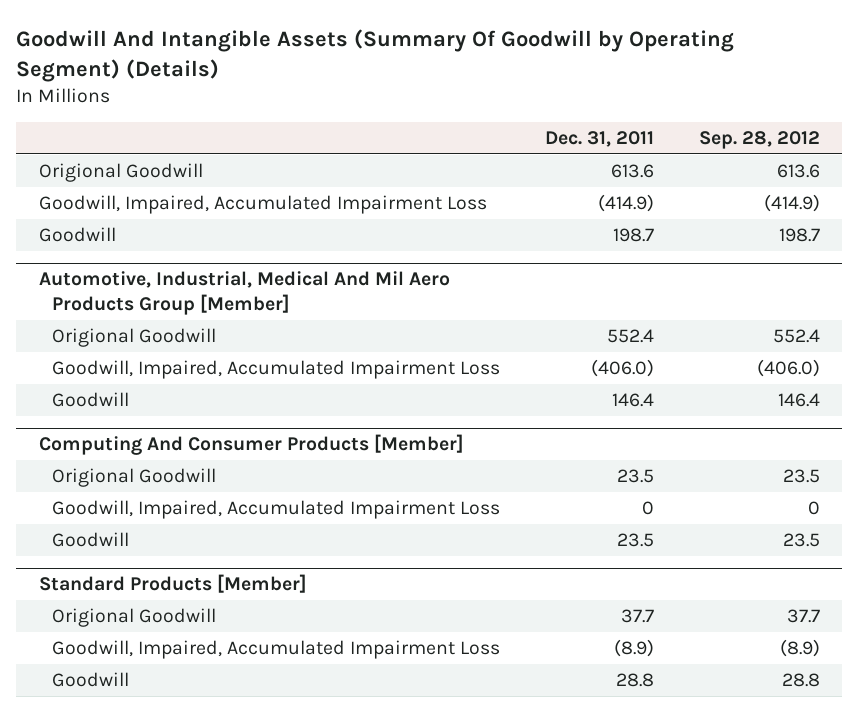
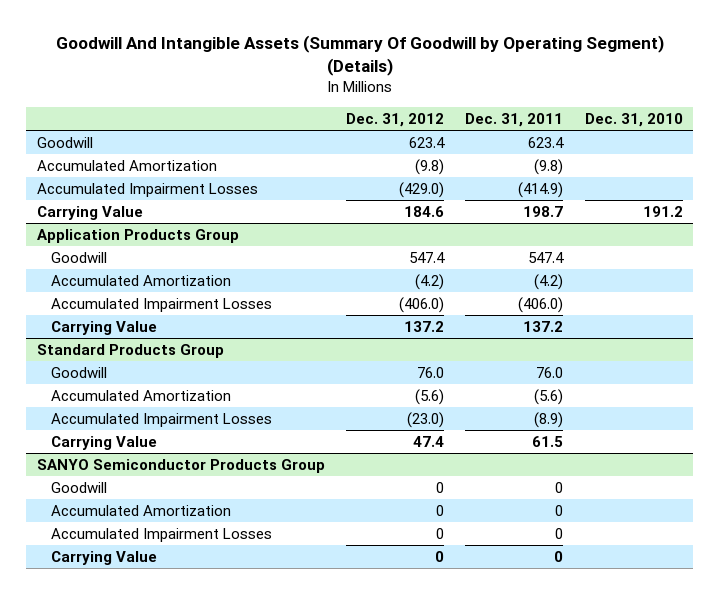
- | Dec. 31, 2011 | Sep. 28, 2012
+ | Dec. 31, 2012 | Dec. 31, 2011 | Dec. 31, 2010
- Origional Goodwill | 613.6 | 613.6
- Goodwill, Impaired, Accumulated Impairment Loss | (414.9) | (414.9)
- Goodwill | 198.7 | 198.7
- Automotive, Industrial, Medical And Mil Aero Products Group [Member]
- Origional Goodwill | 552.4 | 552.4
- Goodwill, Impaired, Accumulated Impairment Loss | (406.0) | (406.0)
- Goodwill | 146.4 | 146.4
- Computing And Consumer Products [Member]
- Origional Goodwill | 23.5 | 23.5
- Goodwill, Impaired, Accumulated Impairment Loss | 0 | 0
- Goodwill | 23.5 | 23.5
- Standard Products [Member]
- Origional Goodwill | 37.7 | 37.7
- Goodwill, Impaired, Accumulated Impairment Loss | (8.9) | (8.9)
- Goodwill | 28.8 | 28.8
+ Goodwill | 623.4 | 623.4 |
+ Accumulated Amortization | (9.8) | (9.8) |
+ Accumulated Impairment Losses | (429.0) | (414.9) |
+ Carrying Value | 184.6 | 198.7 | 191.2
+ Application Products Group
+ Goodwill | 547.4 | 547.4 |
+ Accumulated Amortization | (4.2) | (4.2) |
+ Accumulated Impairment Losses | (406.0) | (406.0) |
+ Carrying Value | 137.2 | 137.2 |
+ Standard Products Group
+ Goodwill | 76.0 | 76.0 |
+ Accumulated Amortization | (5.6) | (5.6) |
+ Accumulated Impairment Losses | (23.0) | (8.9) |
+ Carrying Value | 47.4 | 61.5 |
+ SANYO Semiconductor Products Group
+ Goodwill | 0 | 0 |
+ Accumulated Amortization | 0 | 0 |
+ Accumulated Impairment Losses | 0 | 0 |
+ Carrying Value | 0 | 0 |

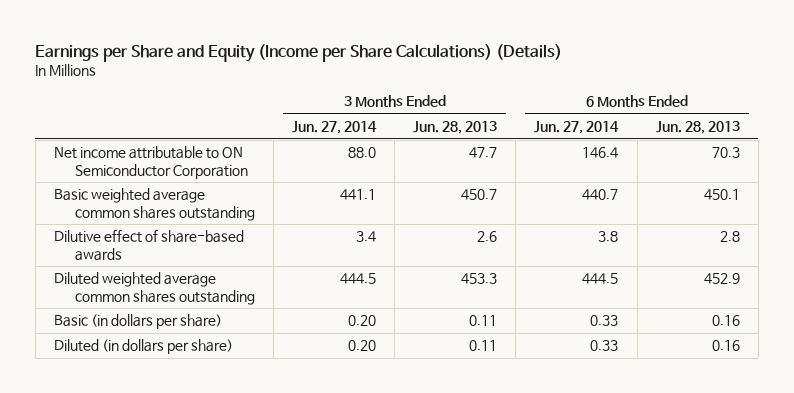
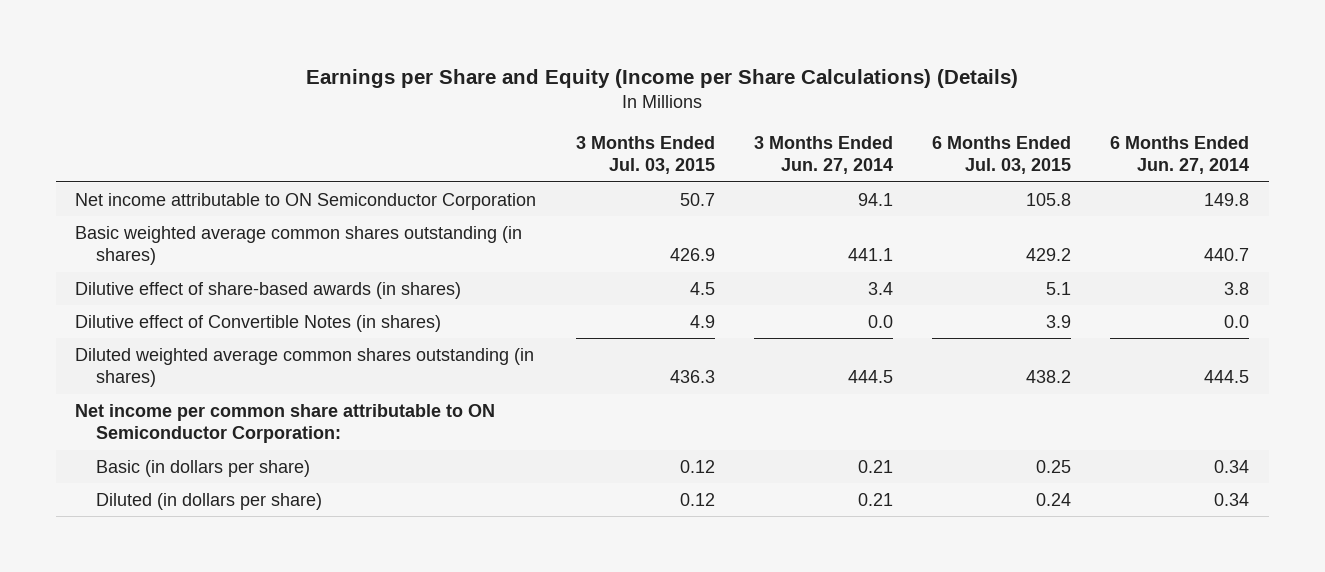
- | 3 Months Ended Jun. 27, 2014 | 3 Months Ended Jun. 28, 2013 | 6 Months Ended Jun. 27, 2014 | 6 Months Ended Jun. 28, 2013
+ | 3 Months Ended Jul. 03, 2015 | 3 Months Ended Jun. 27, 2014 | 6 Months Ended Jul. 03, 2015 | 6 Months Ended Jun. 27, 2014
- Net income attributable to ON Semiconductor Corporation | 88.0 | 47.7 | 146.4 | 70.3
- Basic weighted average common shares outstanding | 441.1 | 450.7 | 440.7 | 450.1
- Dilutive effect of share-based awards | 3.4 | 2.6 | 3.8 | 2.8
- Diluted weighted average common shares outstanding | 444.5 | 453.3 | 444.5 | 452.9
- Basic (in dollars per share) | 0.20 | 0.11 | 0.33 | 0.16
- Diluted (in dollars per share) | 0.20 | 0.11 | 0.33 | 0.16
+ Net income attributable to ON Semiconductor Corporation | 50.7 | 94.1 | 105.8 | 149.8
+ Basic weighted average common shares outstanding (in shares) | 426.9 | 441.1 | 429.2 | 440.7
+ Dilutive effect of share-based awards (in shares) | 4.5 | 3.4 | 5.1 | 3.8
+ Dilutive effect of Convertible Notes (in shares) | 4.9 | 0.0 | 3.9 | 0.0
+ Diluted weighted average common shares outstanding (in shares) | 436.3 | 444.5 | 438.2 | 444.5
+ Net income per common share attributable to ON Semiconductor Corporation:
+ Basic (in dollars per share) | 0.12 | 0.21 | 0.25 | 0.34
+ Diluted (in dollars per share) | 0.12 | 0.21 | 0.24 | 0.34

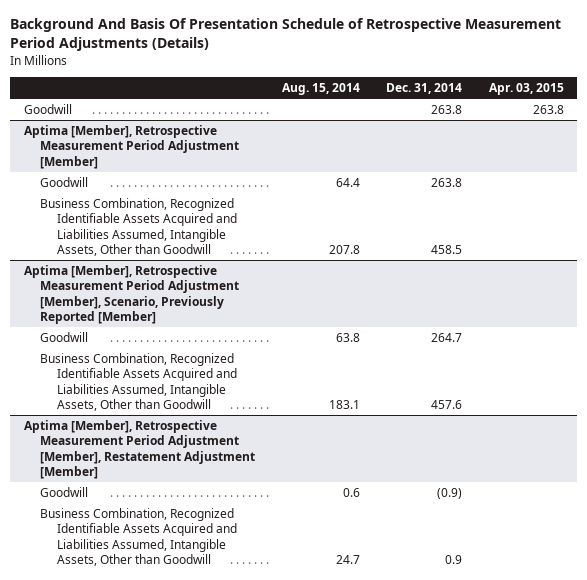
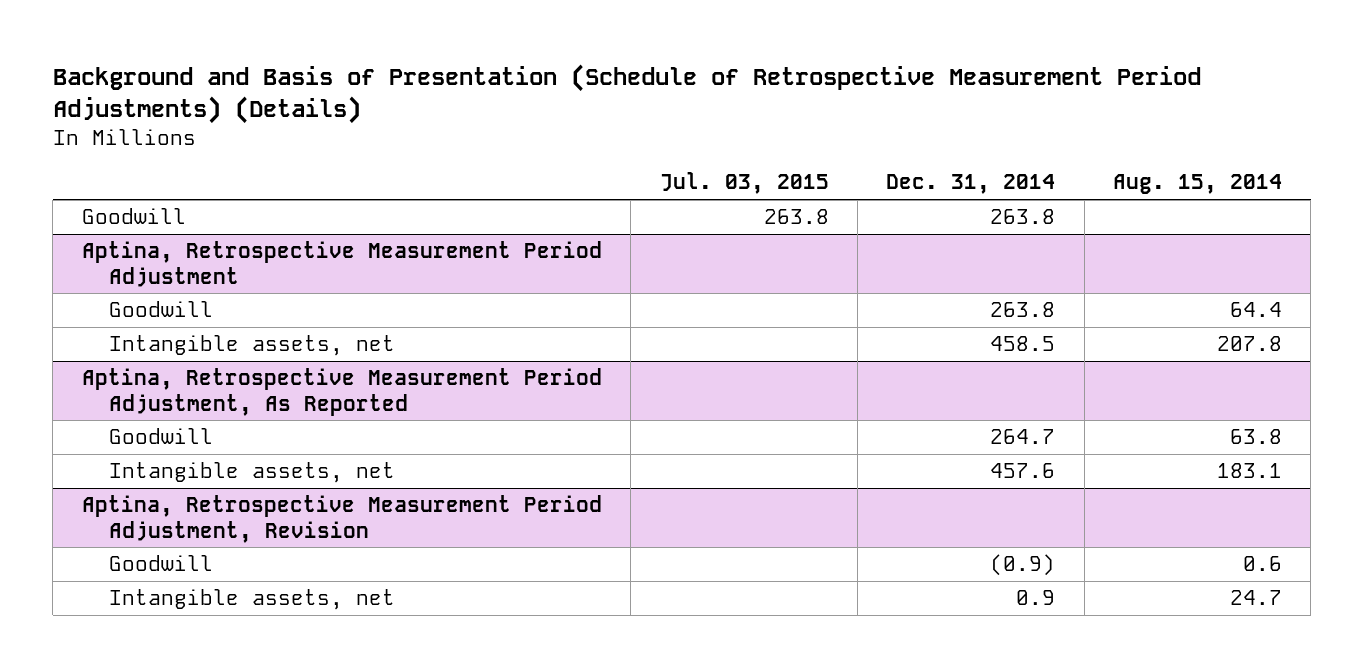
- Background And Basis Of Presentation Schedule of Retrospective Measurement Period Adjustments (Details)
+ Background and Basis of Presentation (Schedule of Retrospective Measurement Period Adjustments) (Details)
- | Aug. 15, 2014 | Dec. 31, 2014 | Apr. 03, 2015
+ | Jul. 03, 2015 | Dec. 31, 2014 | Aug. 15, 2014
- Aptima [Member], Retrospective Measurement Period Adjustment [Member]
+ Aptina, Retrospective Measurement Period Adjustment
- Business Combination, Recognized Identifiable Assets Acquired and Liabilities Assumed, Intangible Assets, Other than Goodwill | 207.8 | 458.5 |
- Aptima [Member], Retrospective Measurement Period Adjustment [Member], Scenario, Previously Reported [Member]
+ Intangible assets, net | | 458.5 | 207.8
+ Aptina, Retrospective Measurement Period Adjustment, As Reported
- Business Combination, Recognized Identifiable Assets Acquired and Liabilities Assumed, Intangible Assets, Other than Goodwill | 183.1 | 457.6 |
- Aptima [Member], Retrospective Measurement Period Adjustment [Member], Restatement Adjustment [Member]
+ Intangible assets, net | | 457.6 | 183.1
+ Aptina, Retrospective Measurement Period Adjustment, Revision
- Business Combination, Recognized Identifiable Assets Acquired and Liabilities Assumed, Intangible Assets, Other than Goodwill | 24.7 | 0.9 |
+ Intangible assets, net | | 0.9 | 24.7

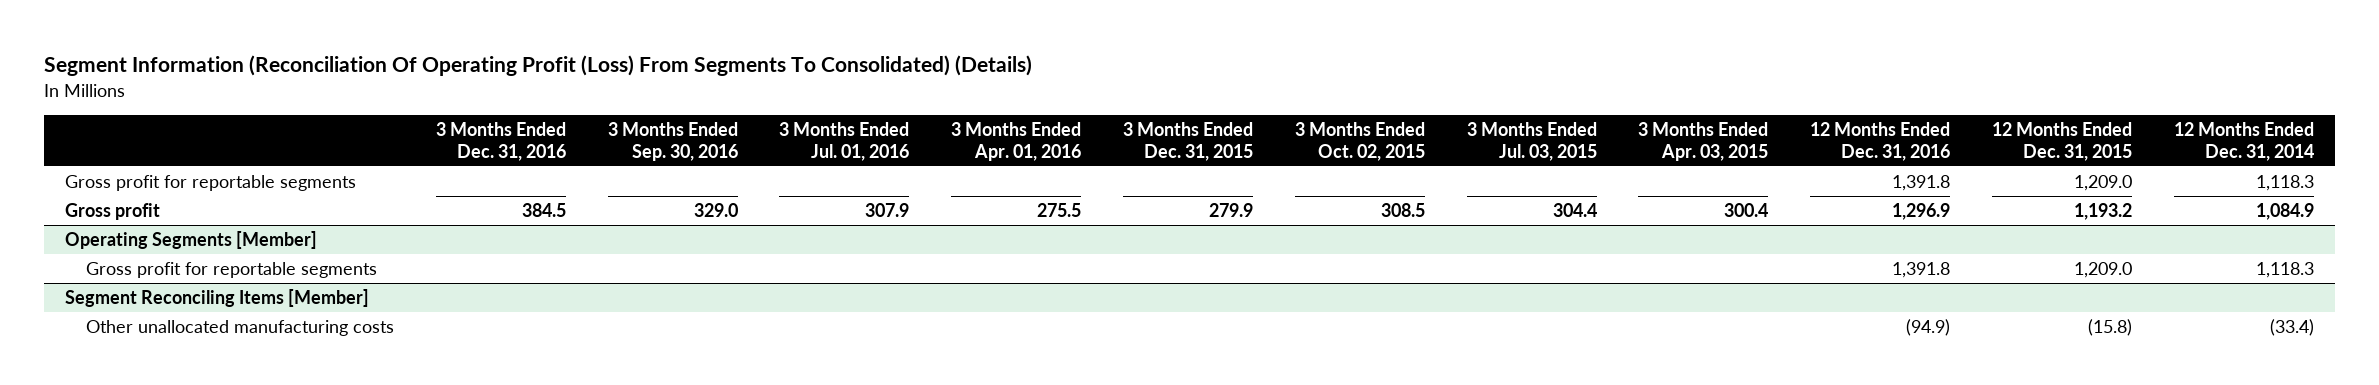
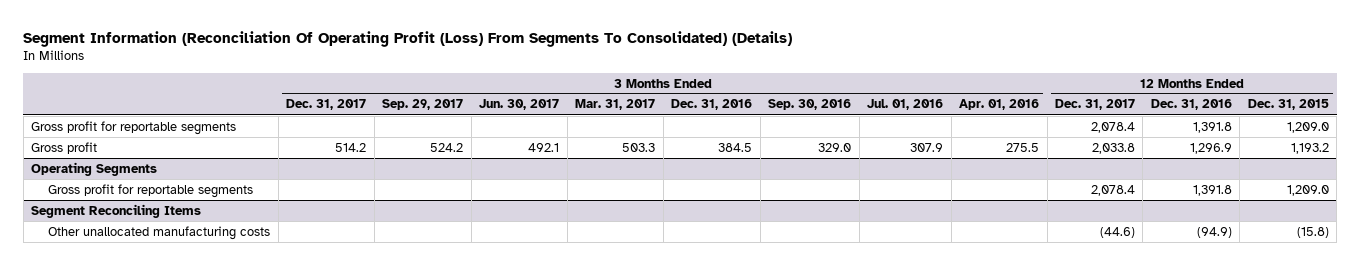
- | 3 Months Ended Dec. 31, 2016 | 3 Months Ended Sep. 30, 2016 | 3 Months Ended Jul. 01, 2016 | 3 Months Ended Apr. 01, 2016 | 3 Months Ended Dec. 31, 2015 | 3 Months Ended Oct. 02, 2015 | 3 Months Ended Jul. 03, 2015 | 3 Months Ended Apr. 03, 2015 | 12 Months Ended Dec. 31, 2016 | 12 Months Ended Dec. 31, 2015 | 12 Months Ended Dec. 31, 2014
+ | 3 Months Ended Dec. 31, 2017 | 3 Months Ended Sep. 29, 2017 | 3 Months Ended Jun. 30, 2017 | 3 Months Ended Mar. 31, 2017 | 3 Months Ended Dec. 31, 2016 | 3 Months Ended Sep. 30, 2016 | 3 Months Ended Jul. 01, 2016 | 3 Months Ended Apr. 01, 2016 | 12 Months Ended Dec. 31, 2017 | 12 Months Ended Dec. 31, 2016 | 12 Months Ended Dec. 31, 2015
- Operating Segments [Member]
+ Operating Segments
- Segment Reconciling Items [Member]
+ Segment Reconciling Items

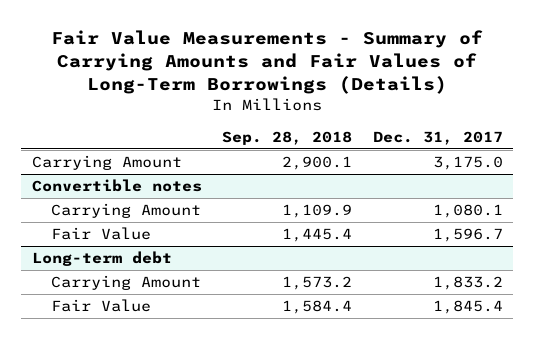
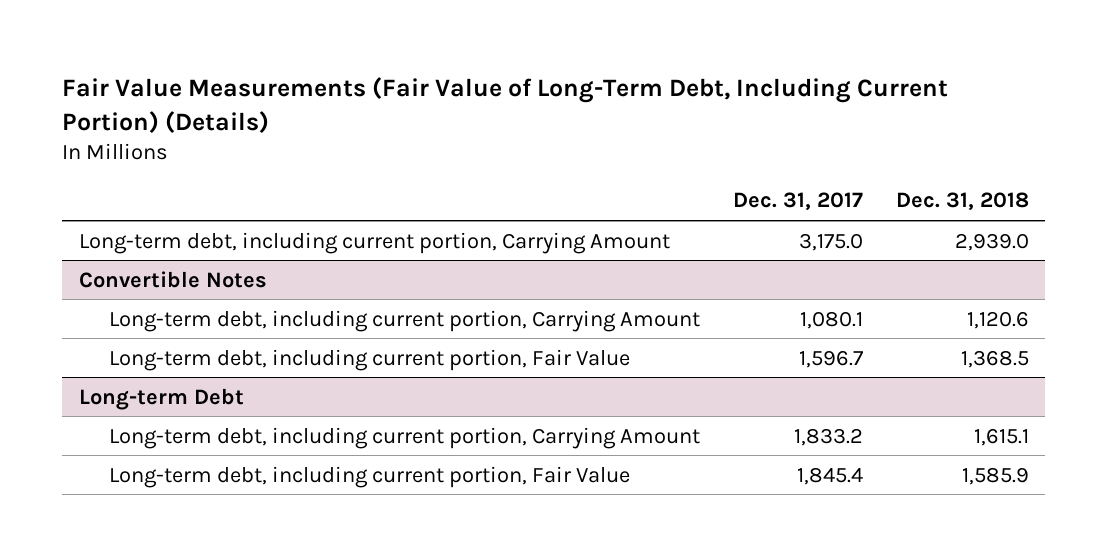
- Fair Value Measurements - Summary of Carrying Amounts and Fair Values of Long-Term Borrowings (Details)
+ Fair Value Measurements (Fair Value of Long-Term Debt, Including Current Portion) (Details)
- | Sep. 28, 2018 | Dec. 31, 2017
+ | Dec. 31, 2017 | Dec. 31, 2018
- Carrying Amount | 2,900.1 | 3,175.0
- Convertible notes
- Carrying Amount | 1,109.9 | 1,080.1
- Fair Value | 1,445.4 | 1,596.7
- Long-term debt
- Carrying Amount | 1,573.2 | 1,833.2
- Fair Value | 1,584.4 | 1,845.4
+ Long-term debt, including current portion, Carrying Amount | 3,175.0 | 2,939.0
+ Convertible Notes
+ Long-term debt, including current portion, Carrying Amount | 1,080.1 | 1,120.6
+ Long-term debt, including current portion, Fair Value | 1,596.7 | 1,368.5
+ Long-term Debt
+ Long-term debt, including current portion, Carrying Amount | 1,833.2 | 1,615.1
+ Long-term debt, including current portion, Fair Value | 1,845.4 | 1,585.9

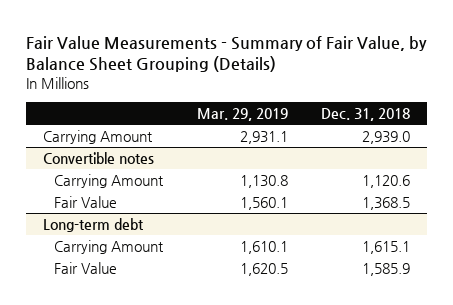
- Fair Value Measurements (Fair Value of Long-Term Debt, Including Current Portion) (Details)
+ Fair Value Measurements - Summary of Fair Value, by Balance Sheet Grouping (Details)
- | Dec. 31, 2017 | Dec. 31, 2018
+ | Mar. 29, 2019 | Dec. 31, 2018
- Long-term debt, including current portion, Carrying Amount | 3,175.0 | 2,939.0
- Convertible Notes
- Long-term debt, including current portion, Carrying Amount | 1,080.1 | 1,120.6
- Long-term debt, including current portion, Fair Value | 1,596.7 | 1,368.5
- Long-term Debt
- Long-term debt, including current portion, Carrying Amount | 1,833.2 | 1,615.1
- Long-term debt, including current portion, Fair Value | 1,845.4 | 1,585.9
+ Carrying Amount | 2,931.1 | 2,939.0
+ Convertible notes
+ Carrying Amount | 1,130.8 | 1,120.6
+ Fair Value | 1,560.1 | 1,368.5
+ Long-term debt
+ Carrying Amount | 1,610.1 | 1,615.1
+ Fair Value | 1,620.5 | 1,585.9

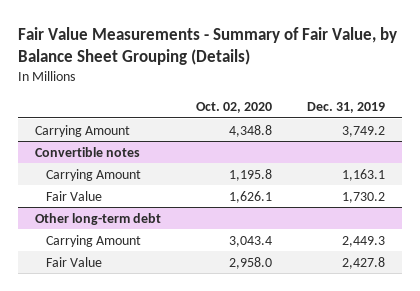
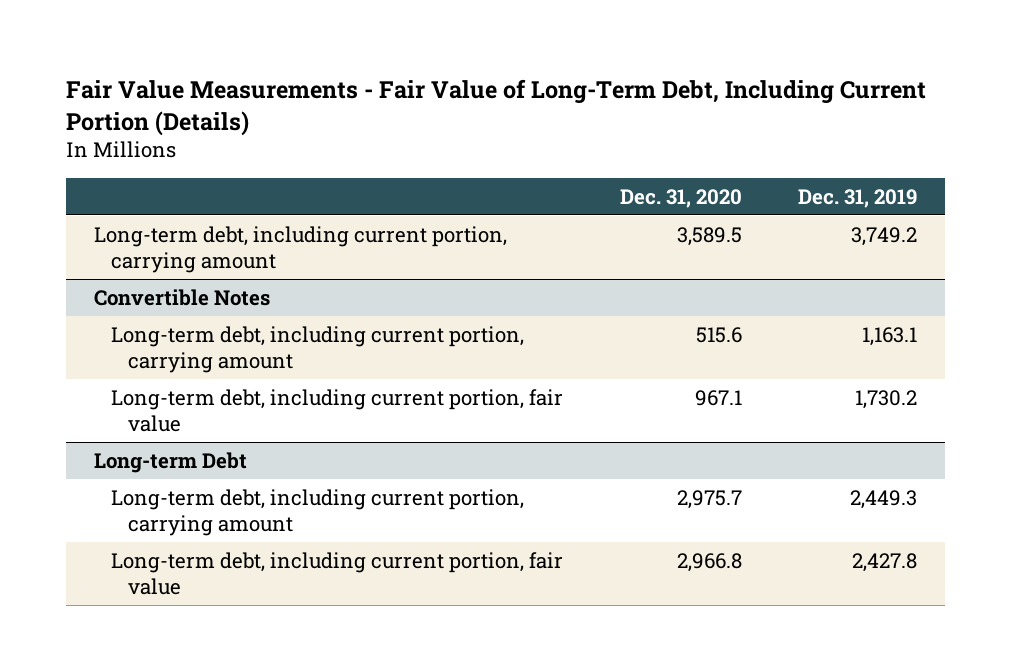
- Fair Value Measurements - Summary of Fair Value, by Balance Sheet Grouping (Details)
+ Fair Value Measurements - Fair Value of Long-Term Debt, Including Current Portion (Details)
- | Oct. 02, 2020 | Dec. 31, 2019
+ | Dec. 31, 2020 | Dec. 31, 2019
- Carrying Amount | 4,348.8 | 3,749.2
- Convertible notes
- Carrying Amount | 1,195.8 | 1,163.1
- Fair Value | 1,626.1 | 1,730.2
- Other long-term debt
- Carrying Amount | 3,043.4 | 2,449.3
- Fair Value | 2,958.0 | 2,427.8
+ Long-term debt, including current portion, carrying amount | 3,589.5 | 3,749.2
+ Convertible Notes
+ Long-term debt, including current portion, carrying amount | 515.6 | 1,163.1
+ Long-term debt, including current portion, fair value | 967.1 | 1,730.2
+ Long-term Debt
+ Long-term debt, including current portion, carrying amount | 2,975.7 | 2,449.3
+ Long-term debt, including current portion, fair value | 2,966.8 | 2,427.8

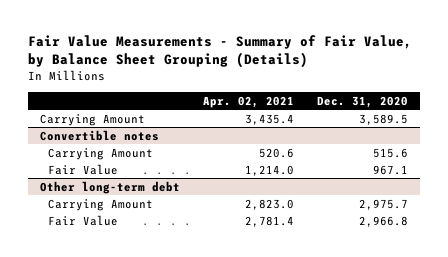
- Fair Value Measurements - Fair Value of Long-Term Debt, Including Current Portion (Details)
+ Fair Value Measurements - Summary of Fair Value, by Balance Sheet Grouping (Details)
- | Dec. 31, 2020 | Dec. 31, 2019
+ | Apr. 02, 2021 | Dec. 31, 2020
- Long-term debt, including current portion, carrying amount | 3,589.5 | 3,749.2
- Convertible Notes
- Long-term debt, including current portion, carrying amount | 515.6 | 1,163.1
- Long-term debt, including current portion, fair value | 967.1 | 1,730.2
- Long-term Debt
- Long-term debt, including current portion, carrying amount | 2,975.7 | 2,449.3
- Long-term debt, including current portion, fair value | 2,966.8 | 2,427.8
+ Carrying Amount | 3,435.4 | 3,589.5
+ Convertible notes
+ Carrying Amount | 520.6 | 515.6
+ Fair Value | 1,214.0 | 967.1
+ Other long-term debt
+ Carrying Amount | 2,823.0 | 2,975.7
+ Fair Value | 2,781.4 | 2,966.8

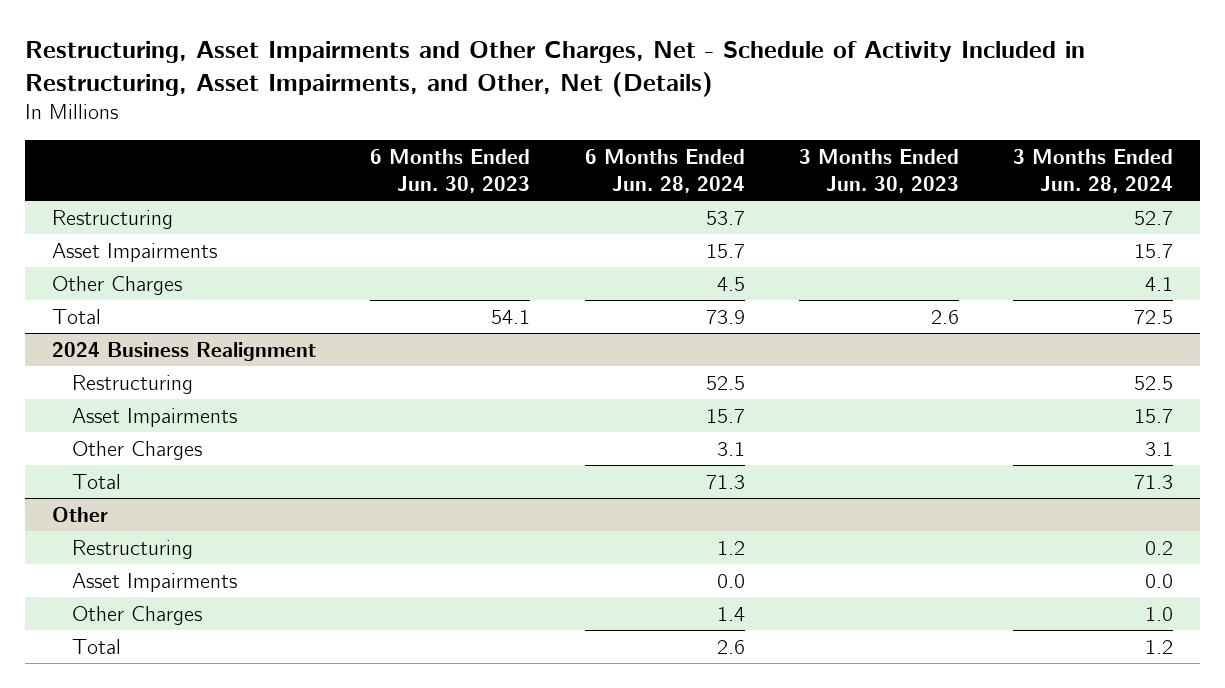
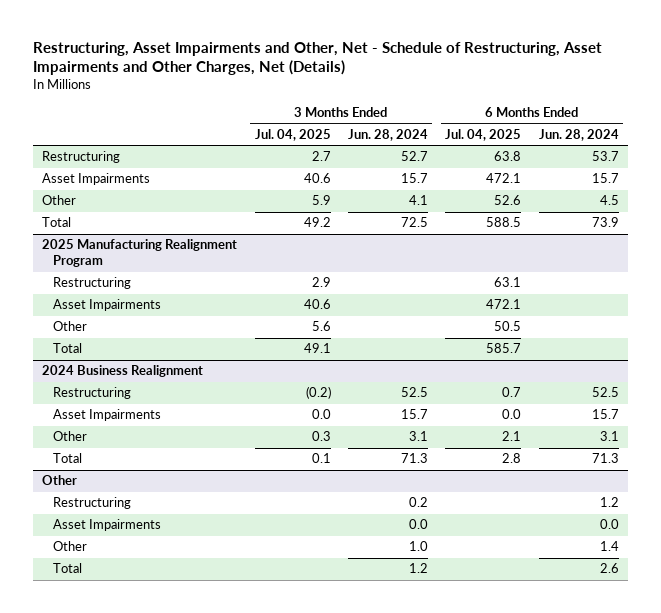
- Restructuring, Asset Impairments and Other Charges, Net - Schedule of Activity Included in Restructuring, Asset Impairments, and Other, Net (Details)
+ Restructuring, Asset Impairments and Other, Net - Schedule of Restructuring, Asset Impairments and Other Charges, Net (Details)
- | 6 Months Ended Jun. 30, 2023 | 6 Months Ended Jun. 28, 2024 | 3 Months Ended Jun. 30, 2023 | 3 Months Ended Jun. 28, 2024
+ | 3 Months Ended Jul. 04, 2025 | 3 Months Ended Jun. 28, 2024 | 6 Months Ended Jul. 04, 2025 | 6 Months Ended Jun. 28, 2024
- Other Charges | | 4.5 | | 4.1
+ Other | 5.9 | 4.1 | 52.6 | 4.5
+ 2025 Manufacturing Realignment Program
+ Restructuring | 2.9 | | 63.1 |
+ Asset Impairments | 40.6 | | 472.1 |
+ Other | 5.6 | | 50.5 |
+ Total | 49.1 | | 585.7 |
@ 2024 Business Realignment
- Other Charges | | 3.1 | | 3.1
+ Other | 0.3 | 3.1 | 2.1 | 3.1
@ Other
- Other Charges | | 1.4 | | 1.0
+ Other | | 1.0 | | 1.4

